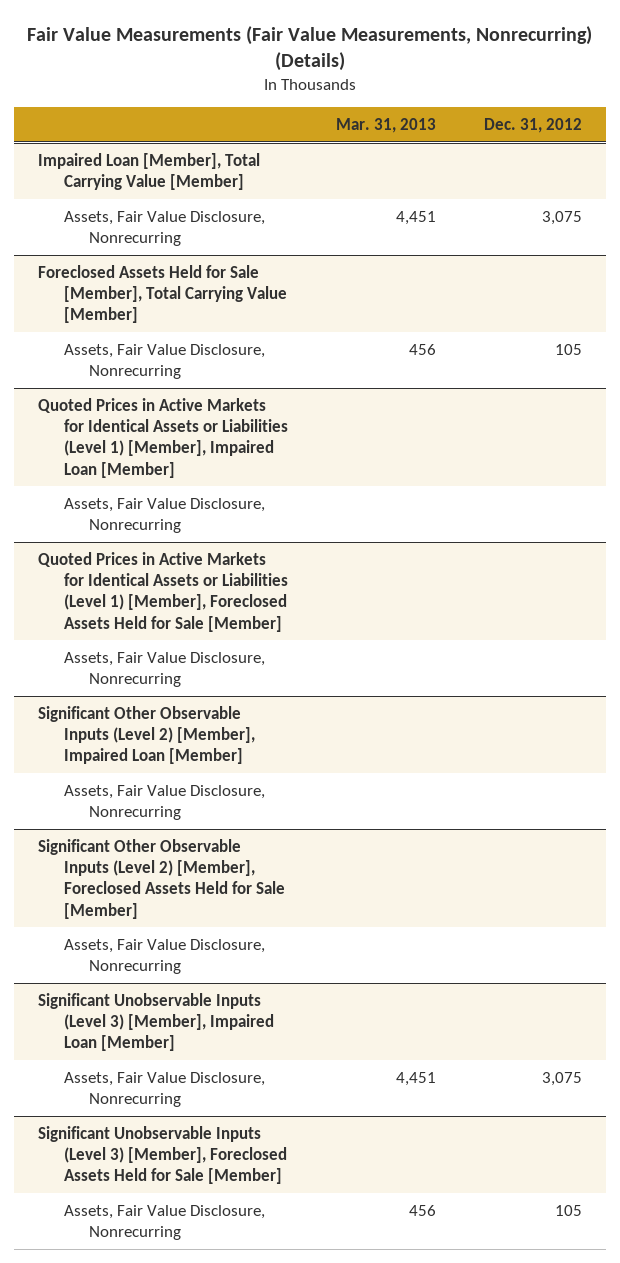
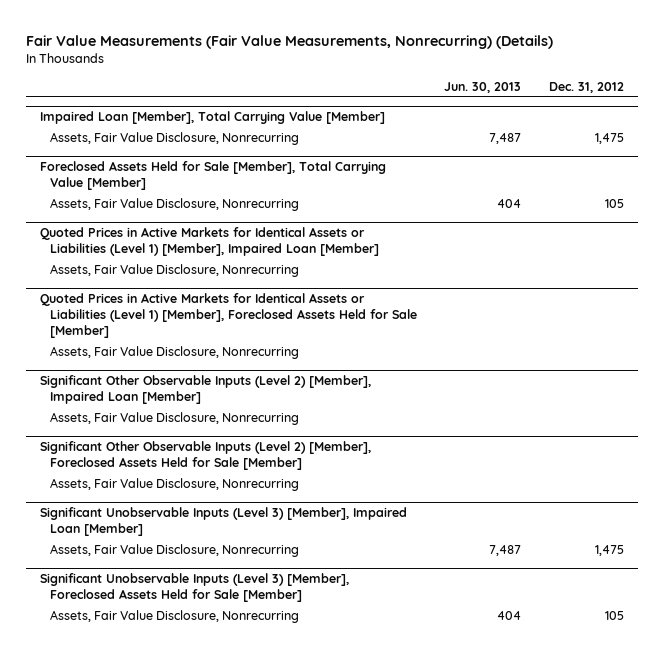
- | Mar. 31, 2013 | Dec. 31, 2012
+ | Jun. 30, 2013 | Dec. 31, 2012
@ Impaired Loan [Member], Total Carrying Value [Member]
- Assets, Fair Value Disclosure, Nonrecurring | 4,451 | 3,075
+ Assets, Fair Value Disclosure, Nonrecurring | 7,487 | 1,475
@ Significant Unobservable Inputs (Level 3) [Member], Impaired Loan [Member]
- Assets, Fair Value Disclosure, Nonrecurring | 4,451 | 3,075
+ Assets, Fair Value Disclosure, Nonrecurring | 7,487 | 1,475

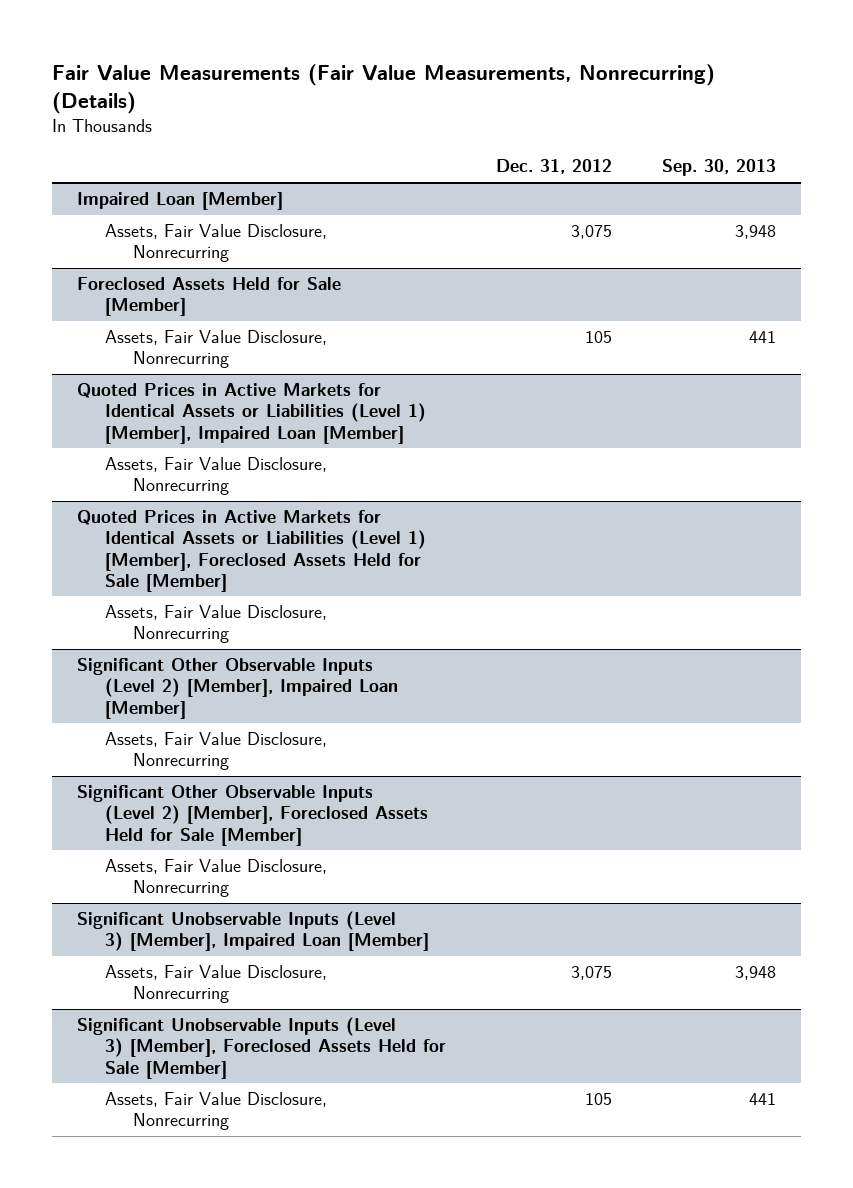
- | Jun. 30, 2013 | Dec. 31, 2012
+ | Dec. 31, 2012 | Sep. 30, 2013
- Impaired Loan [Member], Total Carrying Value [Member]
- Assets, Fair Value Disclosure, Nonrecurring | 7,487 | 1,475
- Foreclosed Assets Held for Sale [Member], Total Carrying Value [Member]
+ Impaired Loan [Member]
+ Assets, Fair Value Disclosure, Nonrecurring | 3,075 | 3,948
+ Foreclosed Assets Held for Sale [Member]
@ Significant Unobservable Inputs (Level 3) [Member], Impaired Loan [Member]
- Assets, Fair Value Disclosure, Nonrecurring | 7,487 | 1,475
+ Assets, Fair Value Disclosure, Nonrecurring | 3,075 | 3,948

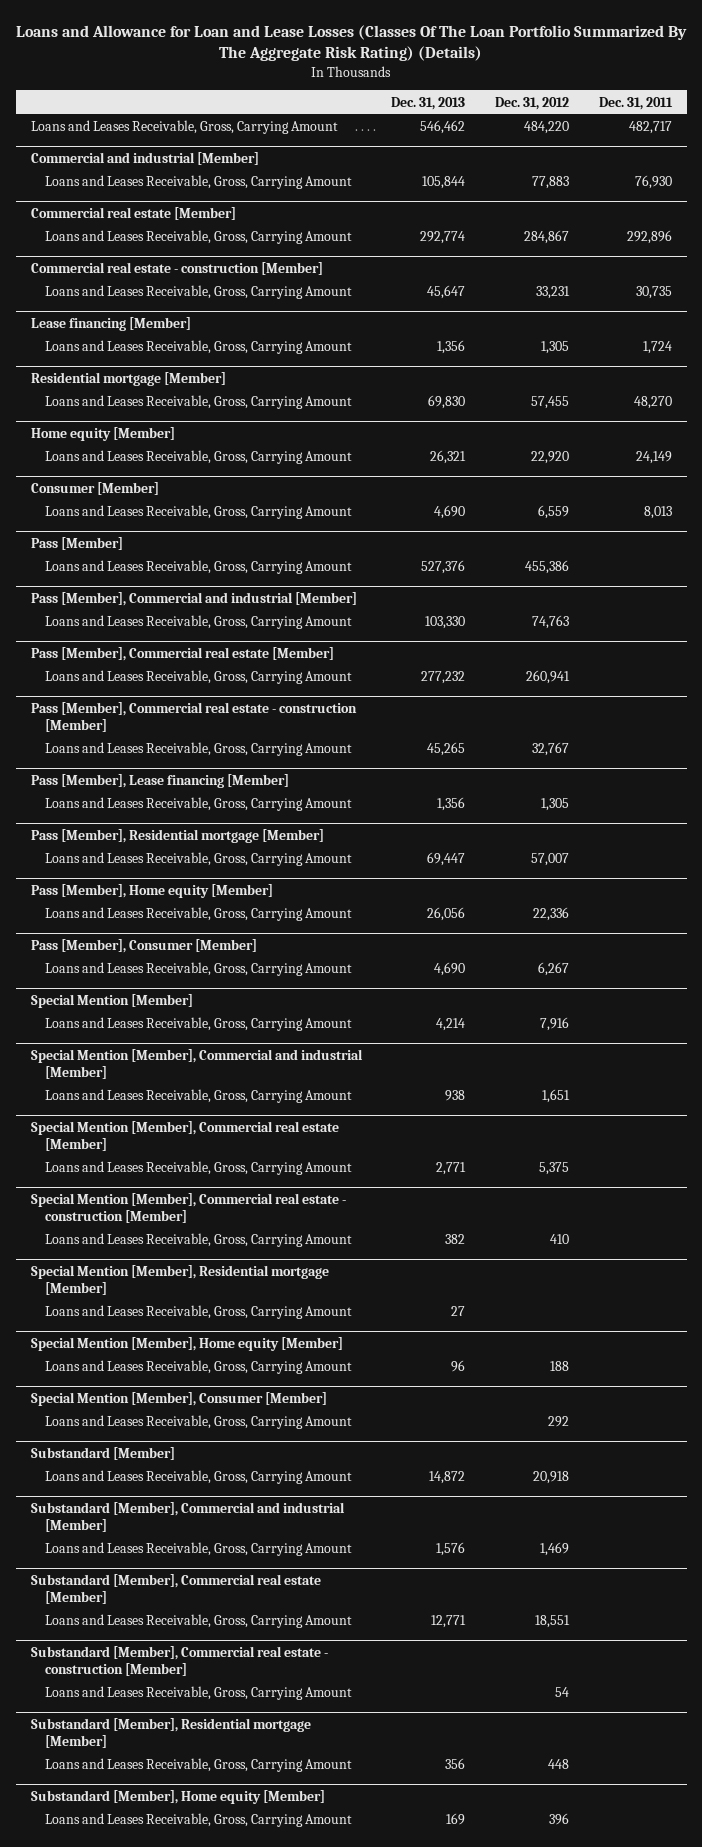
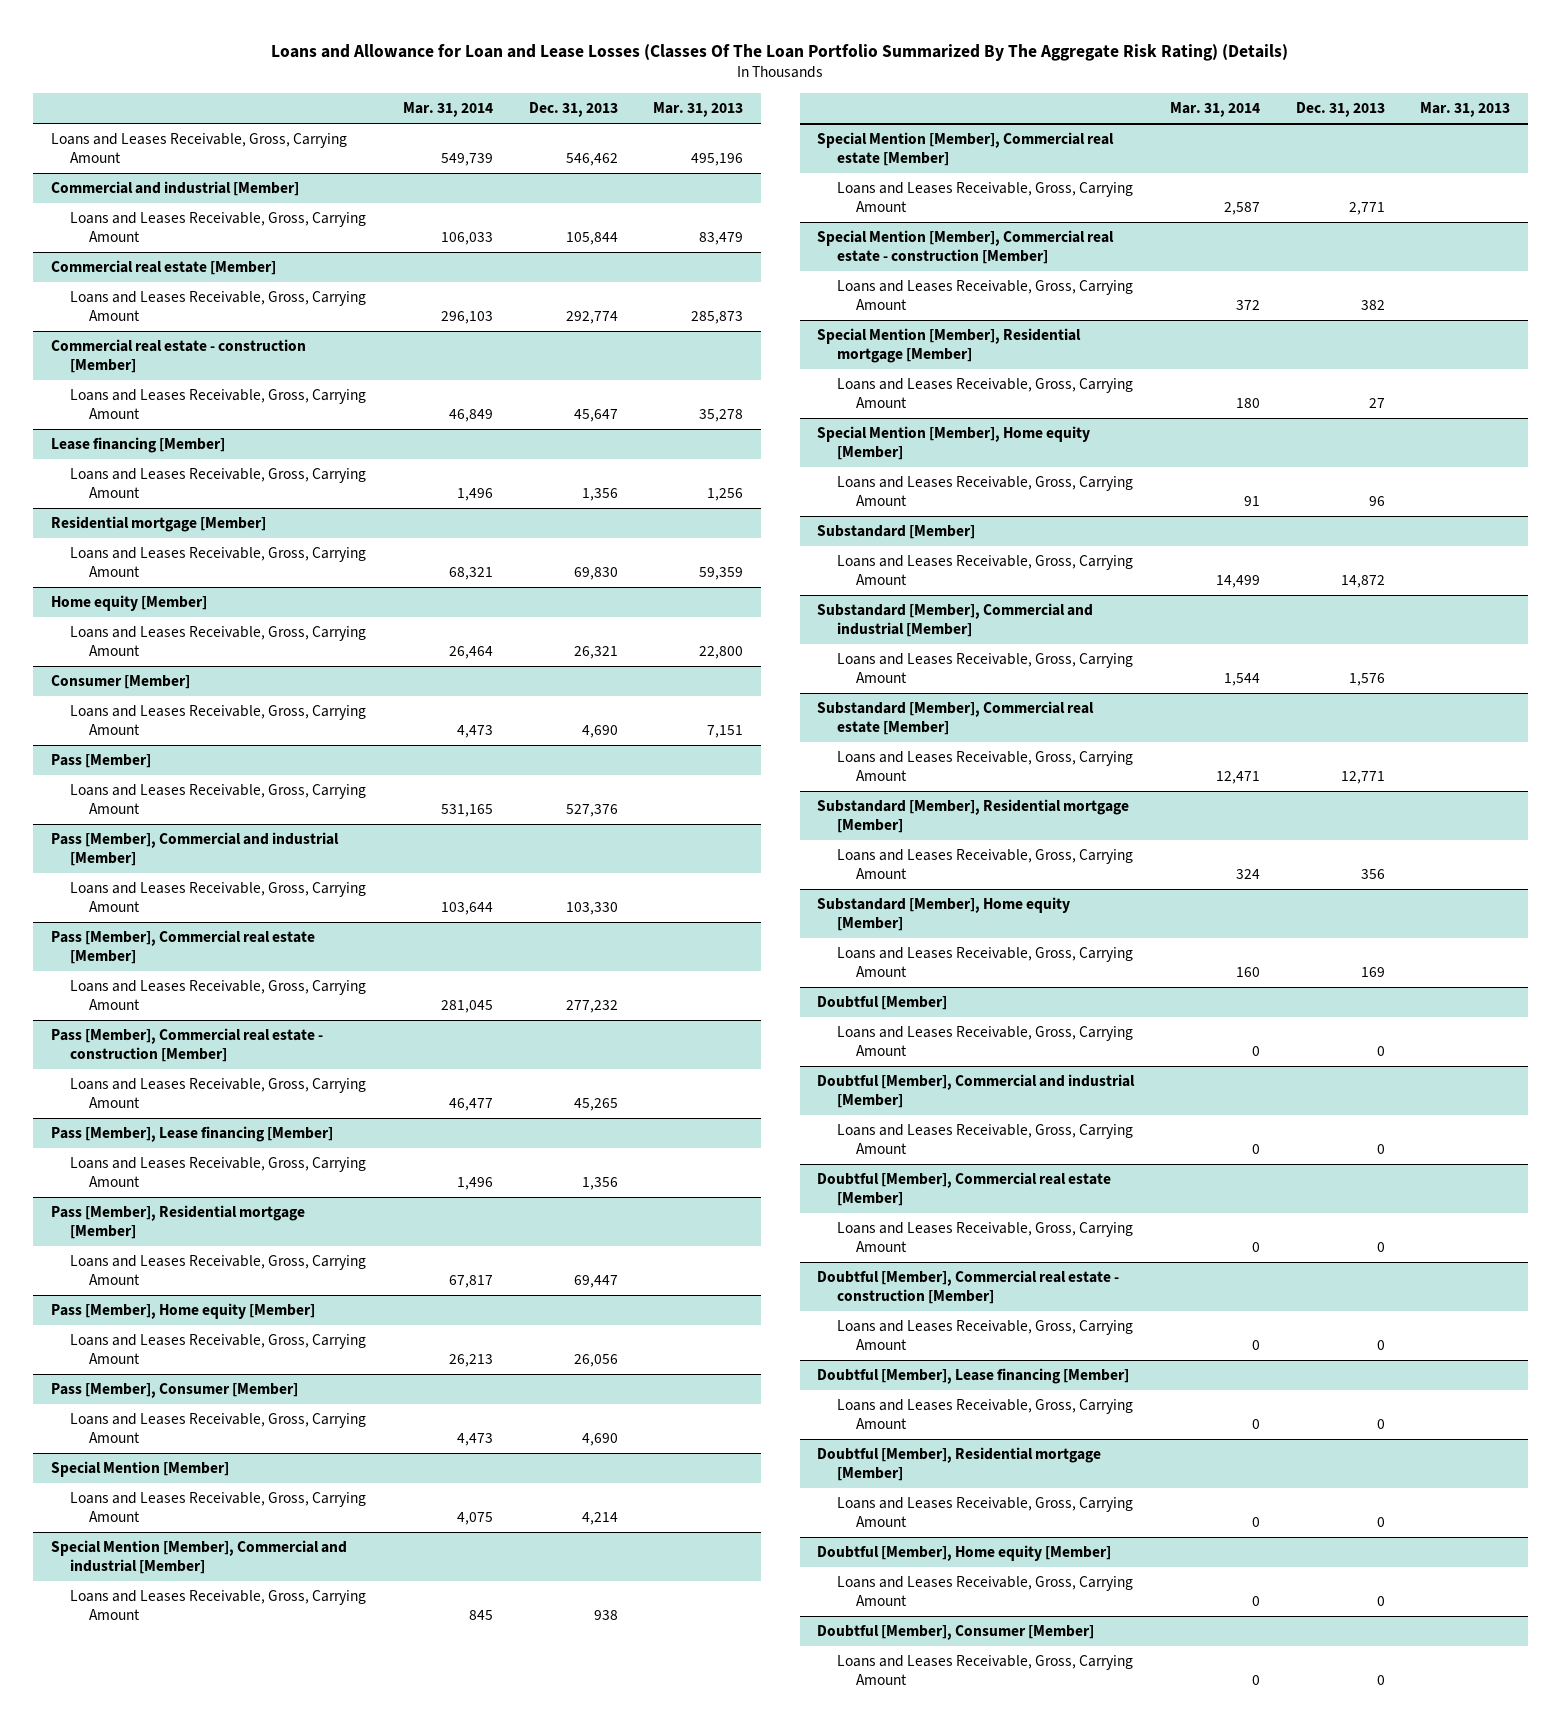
- | Dec. 31, 2013 | Dec. 31, 2012 | Dec. 31, 2011
+ | Mar. 31, 2014 | Dec. 31, 2013 | Mar. 31, 2013
- Special Mention [Member], Consumer [Member]
- Loans and Leases Receivable, Gross, Carrying Amount | | 292 |
- Substandard [Member], Commercial real estate - construction [Member]
- Loans and Leases Receivable, Gross, Carrying Amount | | 54 |
+ Doubtful [Member]
+ Loans and Leases Receivable, Gross, Carrying Amount | 0 | 0 |
+ Doubtful [Member], Commercial and industrial [Member]
+ Loans and Leases Receivable, Gross, Carrying Amount | 0 | 0 |
+ Doubtful [Member], Commercial real estate [Member]
+ Loans and Leases Receivable, Gross, Carrying Amount | 0 | 0 |
+ Doubtful [Member], Commercial real estate - construction [Member]
+ Loans and Leases Receivable, Gross, Carrying Amount | 0 | 0 |
+ Doubtful [Member], Lease financing [Member]
+ Loans and Leases Receivable, Gross, Carrying Amount | 0 | 0 |
+ Doubtful [Member], Residential mortgage [Member]
+ Loans and Leases Receivable, Gross, Carrying Amount | 0 | 0 |
+ Doubtful [Member], Home equity [Member]
+ Loans and Leases Receivable, Gross, Carrying Amount | 0 | 0 |
+ Doubtful [Member], Consumer [Member]
+ Loans and Leases Receivable, Gross, Carrying Amount | 0 | 0 |

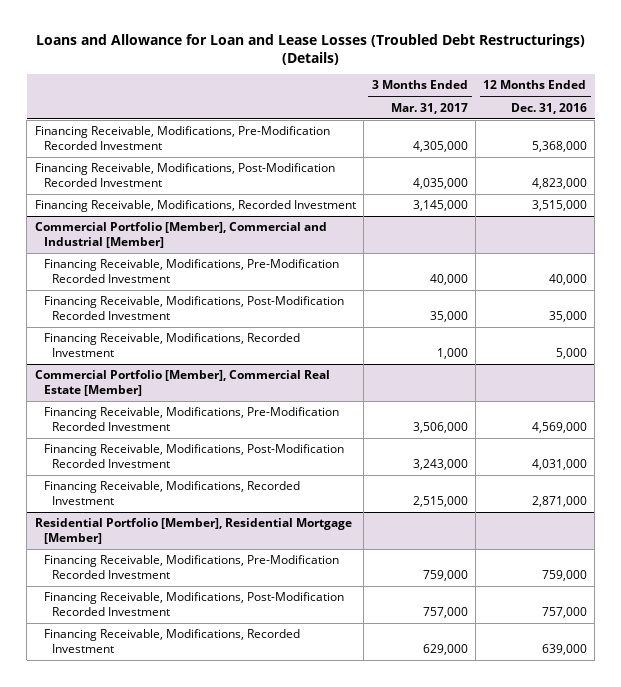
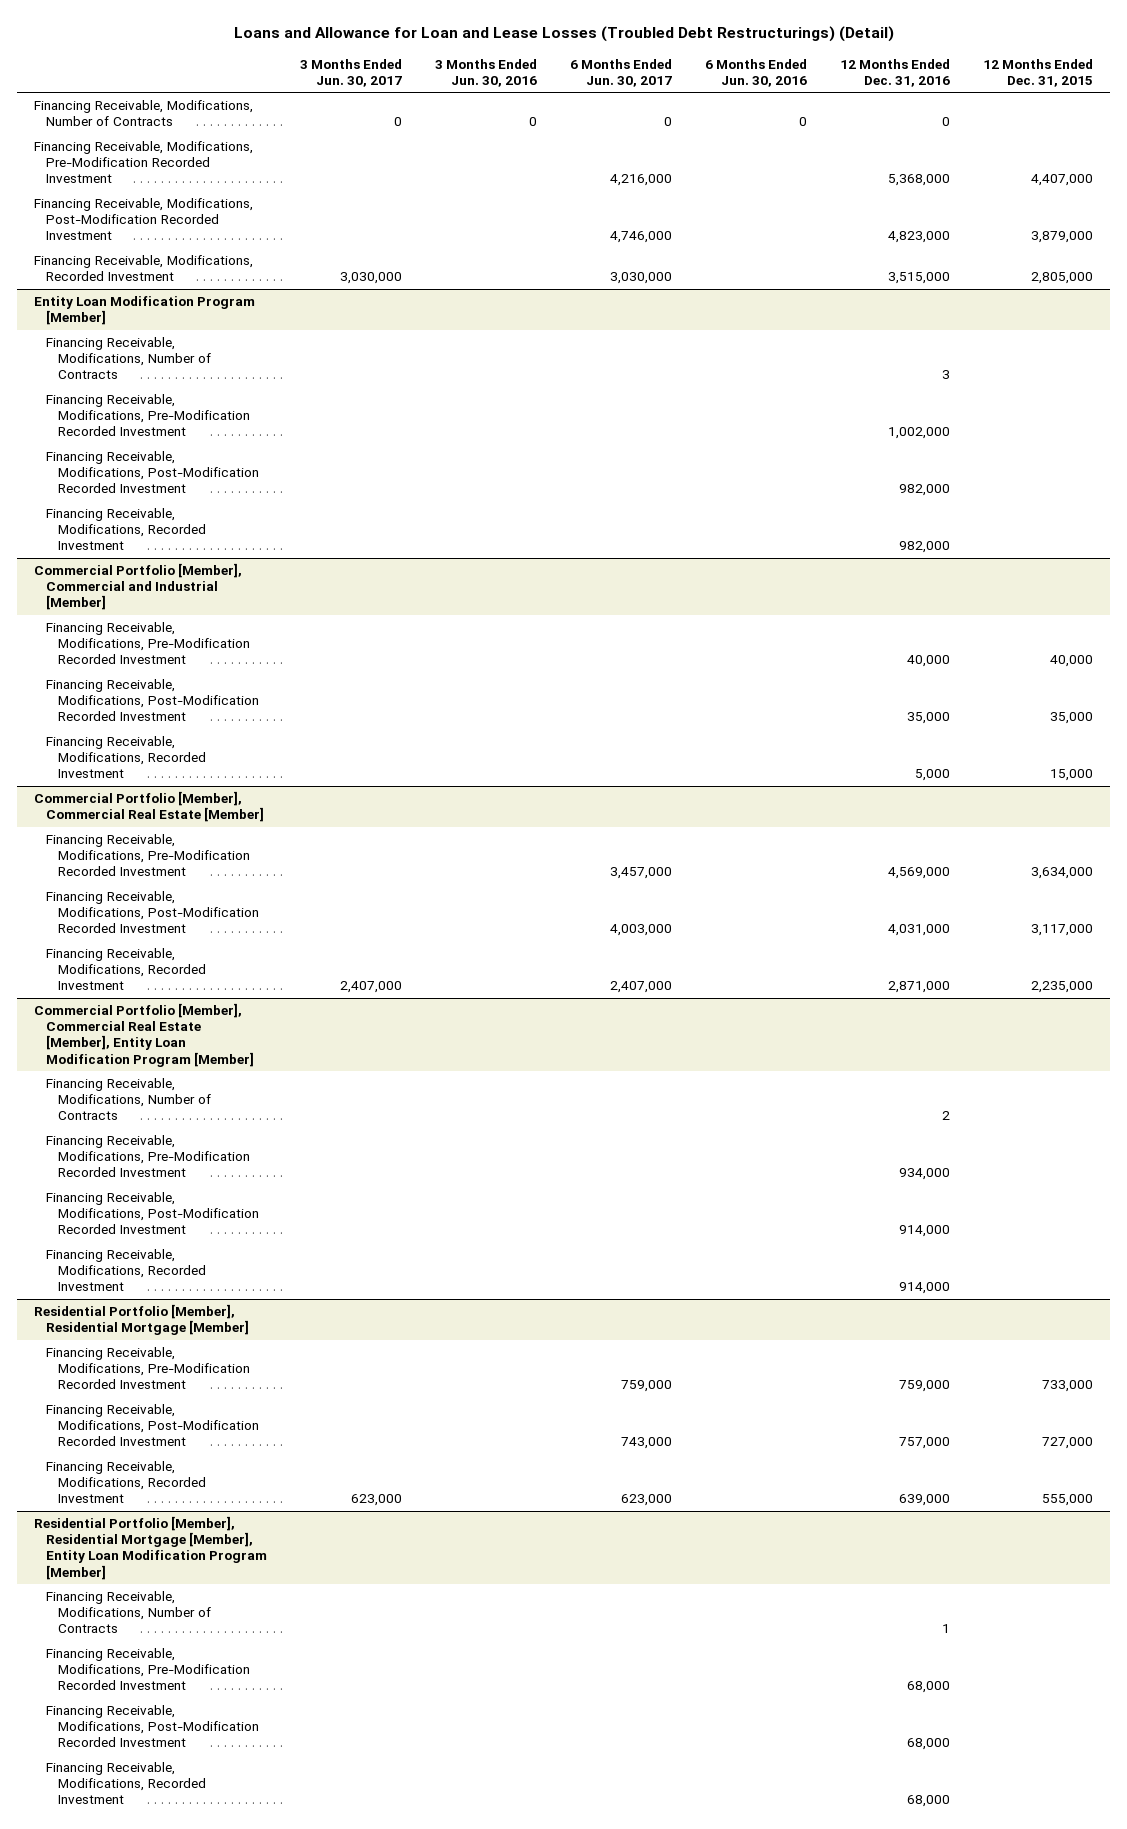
- Loans and Allowance for Loan and Lease Losses (Troubled Debt Restructurings) (Details)
+ Loans and Allowance for Loan and Lease Losses (Troubled Debt Restructurings) (Detail)
- | 3 Months Ended Mar. 31, 2017 | 12 Months Ended Dec. 31, 2016
+ | 3 Months Ended Jun. 30, 2017 | 3 Months Ended Jun. 30, 2016 | 6 Months Ended Jun. 30, 2017 | 6 Months Ended Jun. 30, 2016 | 12 Months Ended Dec. 31, 2016 | 12 Months Ended Dec. 31, 2015
+ Financing Receivable, Modifications, Number of Contracts | 0 | 0 | 0 | 0 | 0 |
+ Entity Loan Modification Program [Member]
+ Financing Receivable, Modifications, Number of Contracts | | | | | 3 |
+ Financing Receivable, Modifications, Pre-Modification Recorded Investment | | | | | 1,002,000 |
+ Financing Receivable, Modifications, Post-Modification Recorded Investment | | | | | 982,000 |
+ Financing Receivable, Modifications, Recorded Investment | | | | | 982,000 |
+ Commercial Portfolio [Member], Commercial Real Estate [Member], Entity Loan Modification Program [Member]
+ Financing Receivable, Modifications, Number of Contracts | | | | | 2 |
+ Financing Receivable, Modifications, Pre-Modification Recorded Investment | | | | | 934,000 |
+ Financing Receivable, Modifications, Post-Modification Recorded Investment | | | | | 914,000 |
+ Financing Receivable, Modifications, Recorded Investment | | | | | 914,000 |
+ Residential Portfolio [Member], Residential Mortgage [Member], Entity Loan Modification Program [Member]
+ Financing Receivable, Modifications, Number of Contracts | | | | | 1 |
+ Financing Receivable, Modifications, Pre-Modification Recorded Investment | | | | | 68,000 |
+ Financing Receivable, Modifications, Post-Modification Recorded Investment | | | | | 68,000 |
+ Financing Receivable, Modifications, Recorded Investment | | | | | 68,000 |

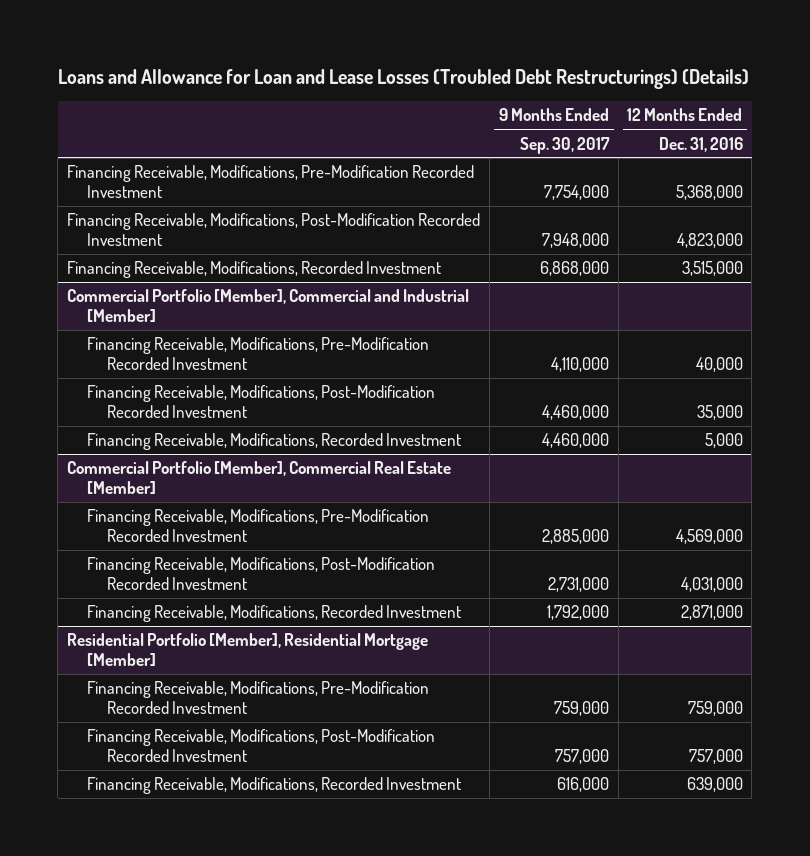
- Loans and Allowance for Loan and Lease Losses (Troubled Debt Restructurings) (Detail)
+ Loans and Allowance for Loan and Lease Losses (Troubled Debt Restructurings) (Details)
- | 3 Months Ended Jun. 30, 2017 | 3 Months Ended Jun. 30, 2016 | 6 Months Ended Jun. 30, 2017 | 6 Months Ended Jun. 30, 2016 | 12 Months Ended Dec. 31, 2016 | 12 Months Ended Dec. 31, 2015
+ | 9 Months Ended Sep. 30, 2017 | 12 Months Ended Dec. 31, 2016
- Financing Receivable, Modifications, Number of Contracts | 0 | 0 | 0 | 0 | 0 |
- Entity Loan Modification Program [Member]
- Financing Receivable, Modifications, Number of Contracts | | | | | 3 |
- Financing Receivable, Modifications, Pre-Modification Recorded Investment | | | | | 1,002,000 |
- Financing Receivable, Modifications, Post-Modification Recorded Investment | | | | | 982,000 |
- Financing Receivable, Modifications, Recorded Investment | | | | | 982,000 |
- Commercial Portfolio [Member], Commercial Real Estate [Member], Entity Loan Modification Program [Member]
- Financing Receivable, Modifications, Number of Contracts | | | | | 2 |
- Financing Receivable, Modifications, Pre-Modification Recorded Investment | | | | | 934,000 |
- Financing Receivable, Modifications, Post-Modification Recorded Investment | | | | | 914,000 |
- Financing Receivable, Modifications, Recorded Investment | | | | | 914,000 |
- Residential Portfolio [Member], Residential Mortgage [Member], Entity Loan Modification Program [Member]
- Financing Receivable, Modifications, Number of Contracts | | | | | 1 |
- Financing Receivable, Modifications, Pre-Modification Recorded Investment | | | | | 68,000 |
- Financing Receivable, Modifications, Post-Modification Recorded Investment | | | | | 68,000 |
- Financing Receivable, Modifications, Recorded Investment | | | | | 68,000 |

